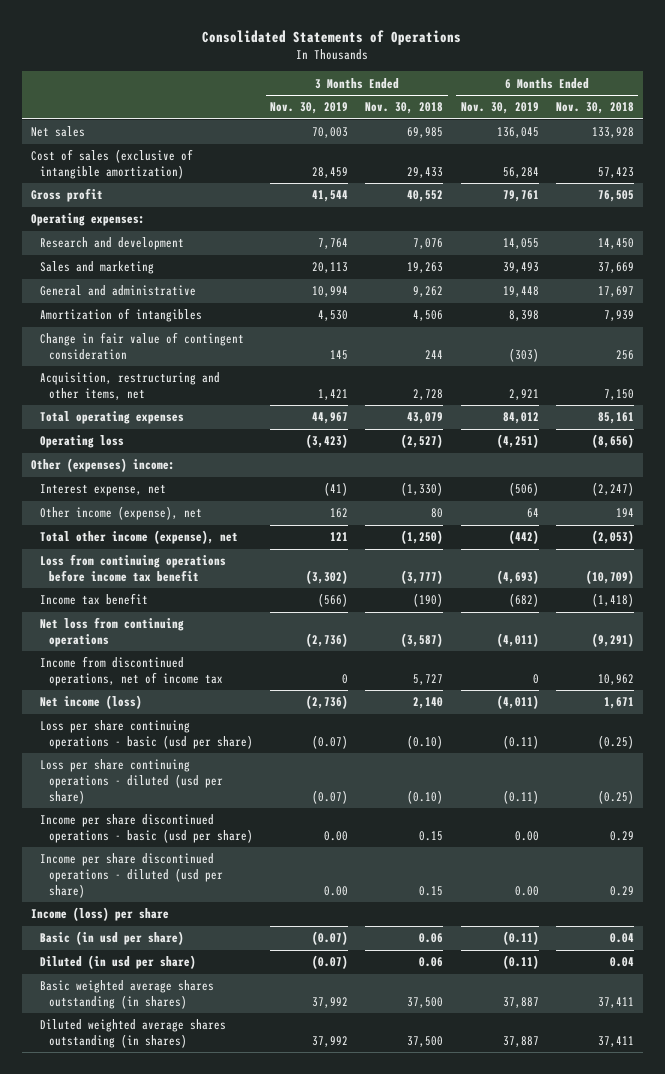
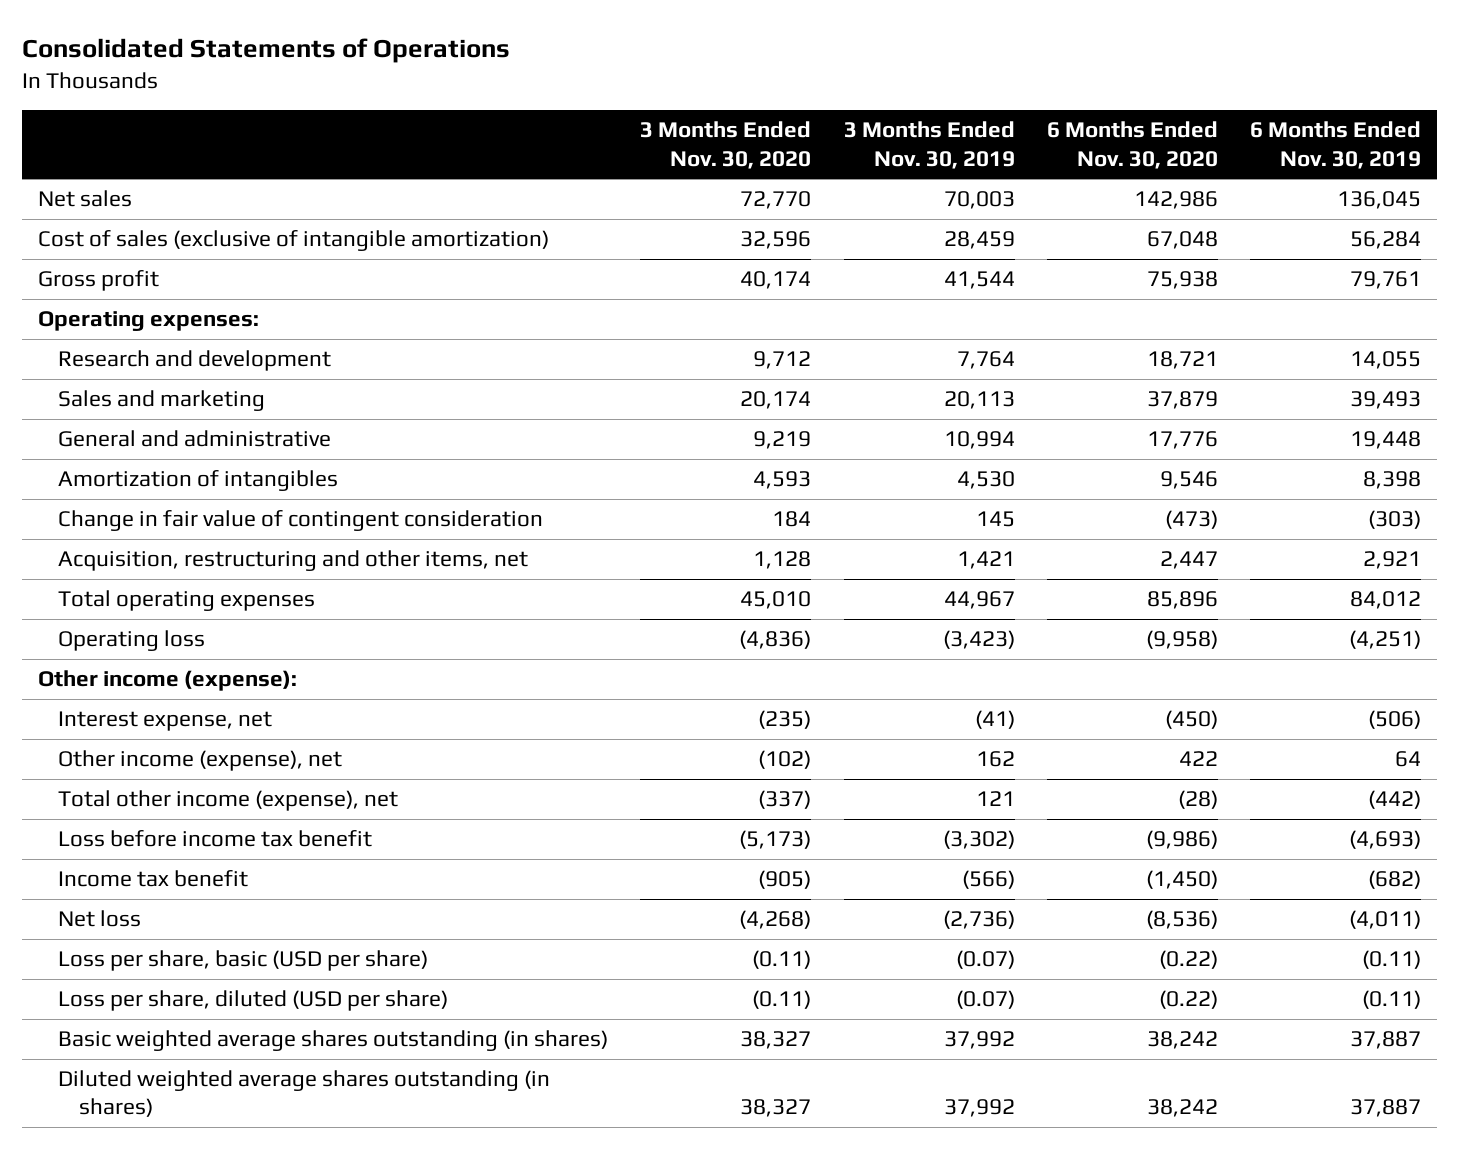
- | 3 Months Ended Nov. 30, 2019 | 3 Months Ended Nov. 30, 2018 | 6 Months Ended Nov. 30, 2019 | 6 Months Ended Nov. 30, 2018
+ | 3 Months Ended Nov. 30, 2020 | 3 Months Ended Nov. 30, 2019 | 6 Months Ended Nov. 30, 2020 | 6 Months Ended Nov. 30, 2019
- Other (expenses) income:
+ Other income (expense):
- Loss from continuing operations before income tax benefit | (3,302) | (3,777) | (4,693) | (10,709)
+ Loss before income tax benefit | (5,173) | (3,302) | (9,986) | (4,693)
- Net loss from continuing operations | (2,736) | (3,587) | (4,011) | (9,291)
- Income from discontinued operations, net of income tax | 0 | 5,727 | 0 | 10,962
- Net income (loss) | (2,736) | 2,140 | (4,011) | 1,671
- Loss per share continuing operations - basic (usd per share) | (0.07) | (0.10) | (0.11) | (0.25)
- Loss per share continuing operations - diluted (usd per share) | (0.07) | (0.10) | (0.11) | (0.25)
- Income per share discontinued operations - basic (usd per share) | 0.00 | 0.15 | 0.00 | 0.29
- Income per share discontinued operations - diluted (usd per share) | 0.00 | 0.15 | 0.00 | 0.29
- Income (loss) per share
- Basic (in usd per share) | (0.07) | 0.06 | (0.11) | 0.04
- Diluted (in usd per share) | (0.07) | 0.06 | (0.11) | 0.04
+ Net loss | (4,268) | (2,736) | (8,536) | (4,011)
+ Loss per share, basic (USD per share) | (0.11) | (0.07) | (0.22) | (0.11)
+ Loss per share, diluted (USD per share) | (0.11) | (0.07) | (0.22) | (0.11)

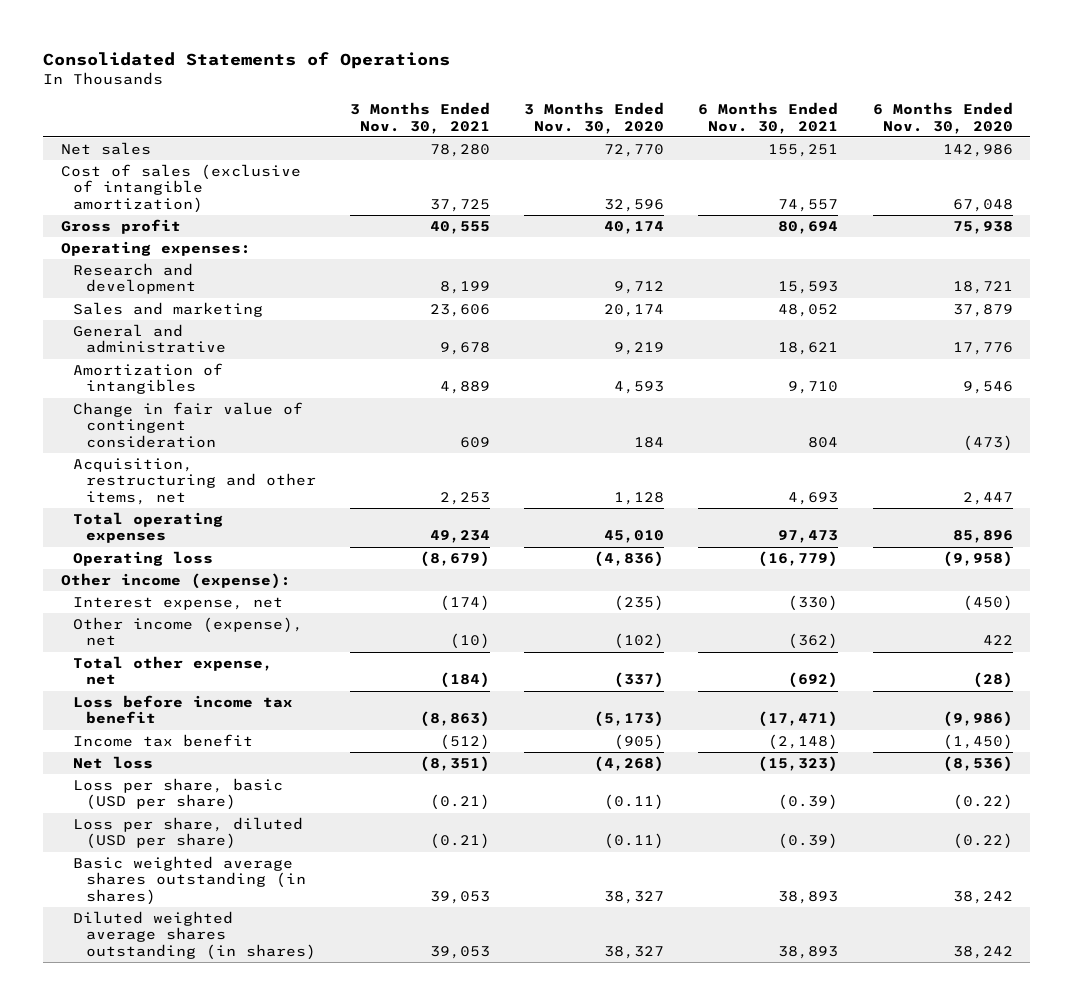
- | 3 Months Ended Nov. 30, 2020 | 3 Months Ended Nov. 30, 2019 | 6 Months Ended Nov. 30, 2020 | 6 Months Ended Nov. 30, 2019
+ | 3 Months Ended Nov. 30, 2021 | 3 Months Ended Nov. 30, 2020 | 6 Months Ended Nov. 30, 2021 | 6 Months Ended Nov. 30, 2020
- Total other income (expense), net | (337) | 121 | (28) | (442)
+ Total other expense, net | (184) | (337) | (692) | (28)

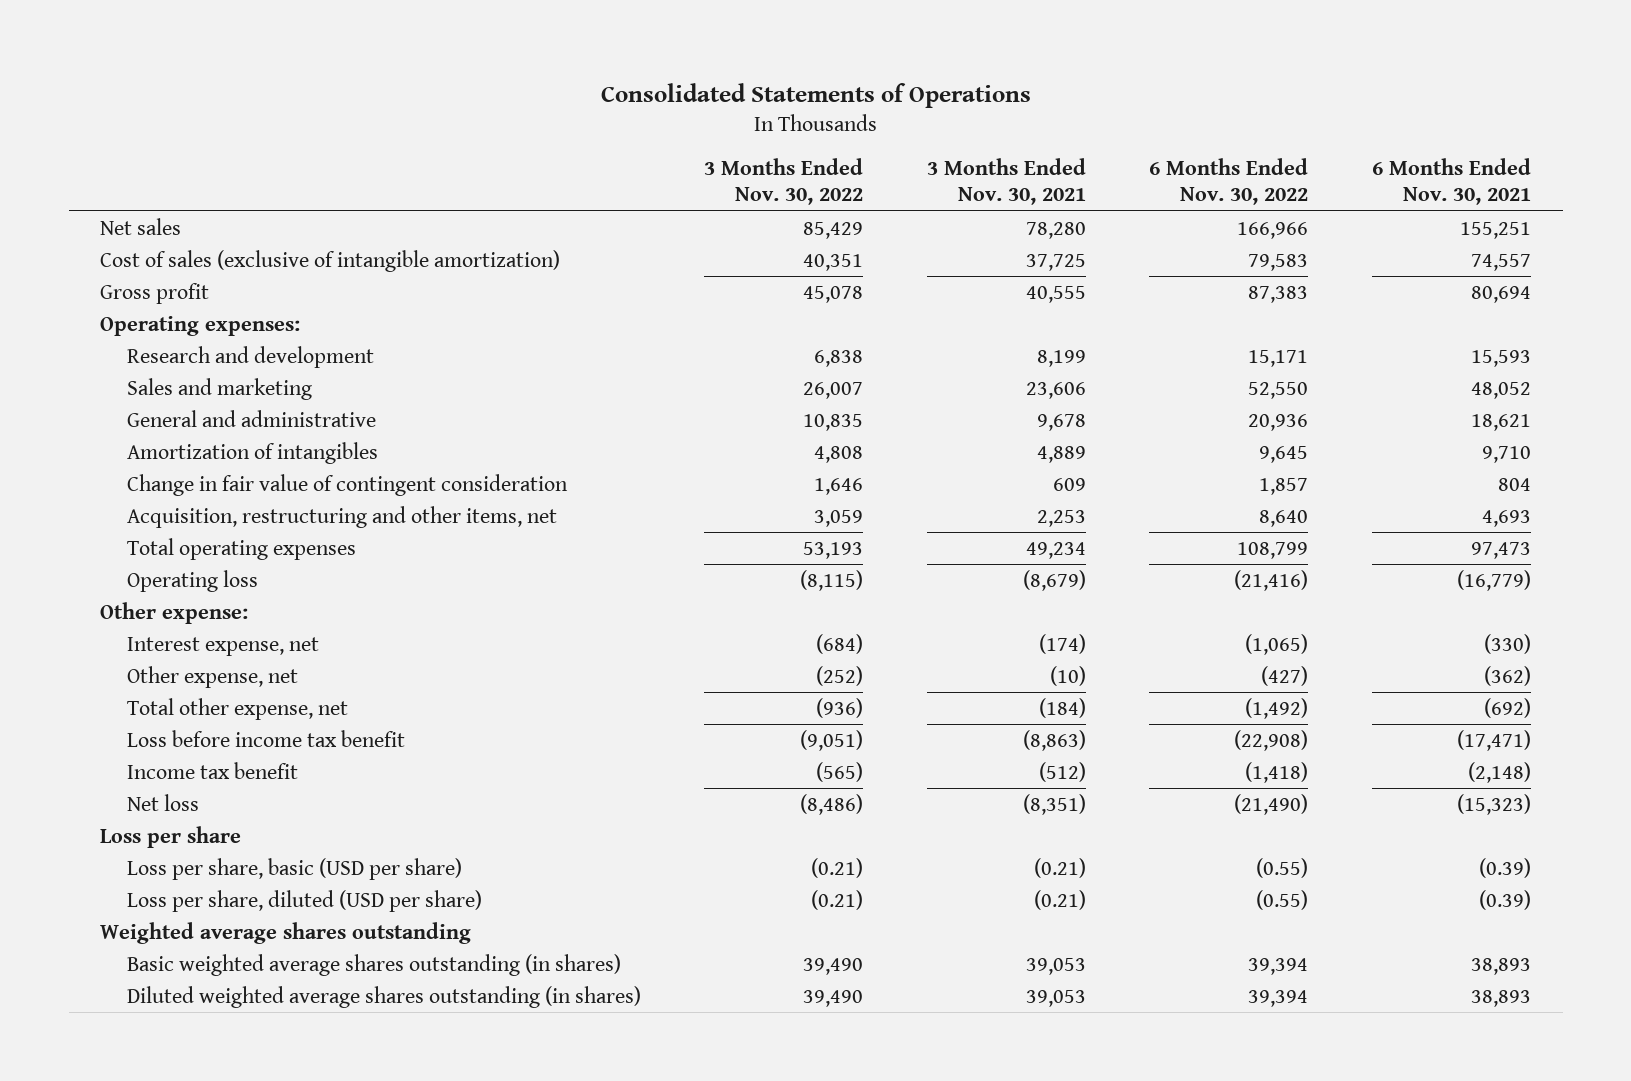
- | 3 Months Ended Nov. 30, 2021 | 3 Months Ended Nov. 30, 2020 | 6 Months Ended Nov. 30, 2021 | 6 Months Ended Nov. 30, 2020
+ | 3 Months Ended Nov. 30, 2022 | 3 Months Ended Nov. 30, 2021 | 6 Months Ended Nov. 30, 2022 | 6 Months Ended Nov. 30, 2021
- Other income (expense):
+ Other expense:
- Other income (expense), net | (10) | (102) | (362) | 422
+ Other expense, net | (252) | (10) | (427) | (362)
+ Loss per share
+ Weighted average shares outstanding

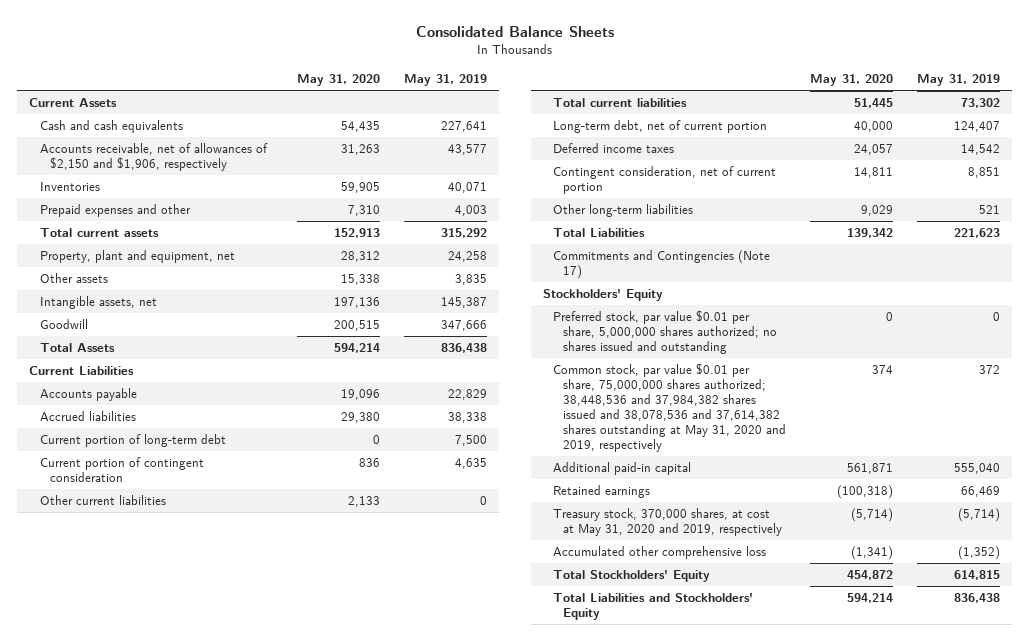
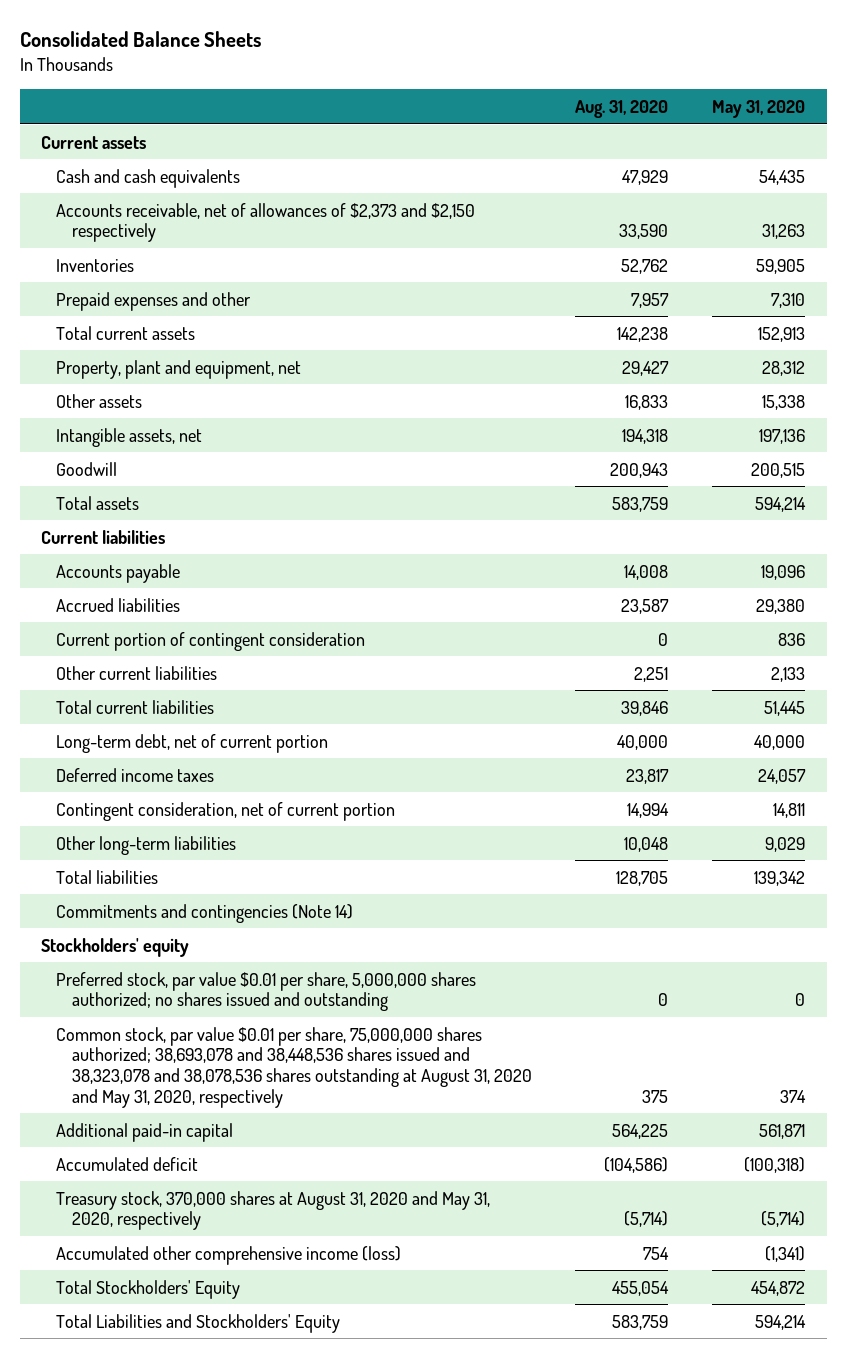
- | May 31, 2020 | May 31, 2019
+ | Aug. 31, 2020 | May 31, 2020
- Current Assets
+ Current assets
- Accounts receivable, net of allowances of $2,150 and $1,906, respectively | 31,263 | 43,577
+ Accounts receivable, net of allowances of $2,373 and $2,150 respectively | 33,590 | 31,263
- Total Assets | 594,214 | 836,438
- Current Liabilities
+ Total assets | 583,759 | 594,214
+ Current liabilities
- Current portion of long-term debt | 0 | 7,500
- Total Liabilities | 139,342 | 221,623
- Commitments and Contingencies (Note 17)
- Stockholders' Equity
+ Total liabilities | 128,705 | 139,342
+ Commitments and contingencies (Note 14)
+ Stockholders' equity
- Common stock, par value $0.01 per share, 75,000,000 shares authorized; 38,448,536 and 37,984,382 shares issued and 38,078,536 and 37,614,382 shares outstanding at May 31, 2020 and 2019, respectively | 374 | 372
+ Common stock, par value $0.01 per share, 75,000,000 shares authorized; 38,693,078 and 38,448,536 shares issued and 38,323,078 and 38,078,536 shares outstanding at August 31, 2020 and May 31, 2020, respectively | 375 | 374
- Retained earnings | (100,318) | 66,469
- Treasury stock, 370,000 shares, at cost at May 31, 2020 and 2019, respectively | (5,714) | (5,714)
- Accumulated other comprehensive loss | (1,341) | (1,352)
+ Accumulated deficit | (104,586) | (100,318)
+ Treasury stock, 370,000 shares at August 31, 2020 and May 31, 2020, respectively | (5,714) | (5,714)
+ Accumulated other comprehensive income (loss) | 754 | (1,341)

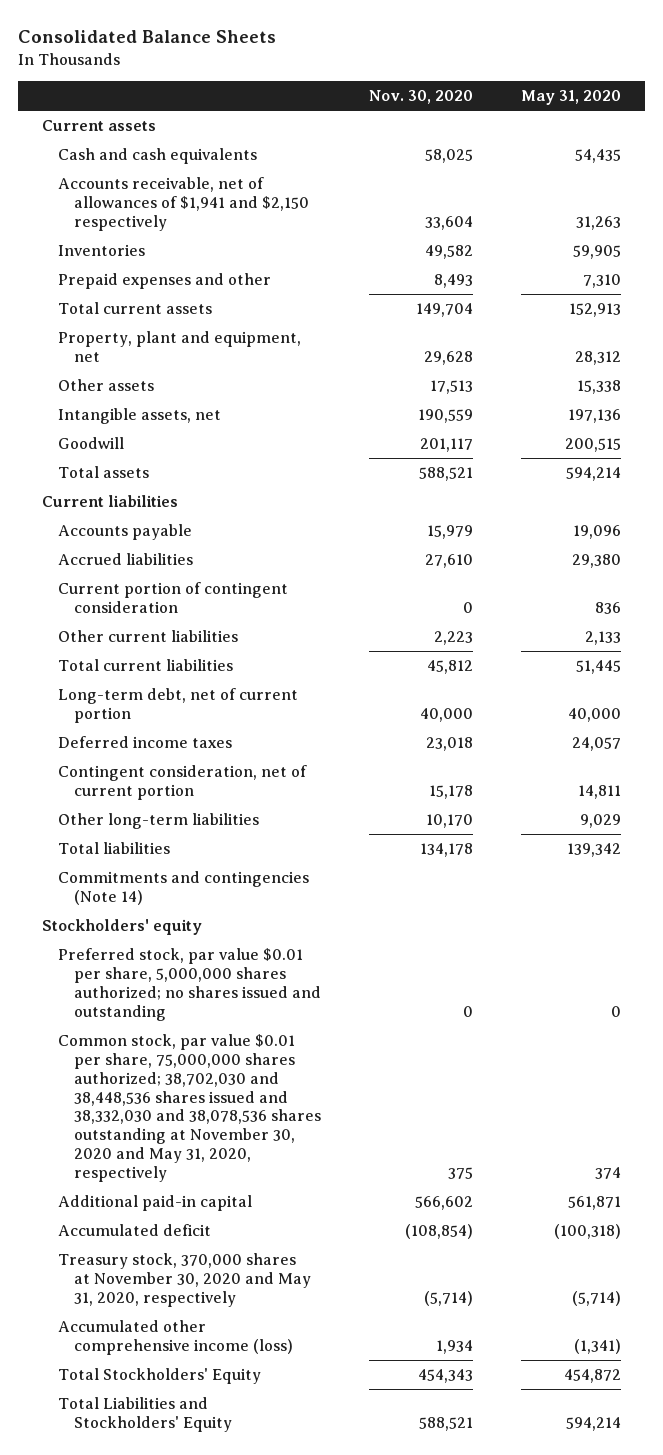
- | Aug. 31, 2020 | May 31, 2020
+ | Nov. 30, 2020 | May 31, 2020
- Accounts receivable, net of allowances of $2,373 and $2,150 respectively | 33,590 | 31,263
+ Accounts receivable, net of allowances of $1,941 and $2,150 respectively | 33,604 | 31,263
- Common stock, par value $0.01 per share, 75,000,000 shares authorized; 38,693,078 and 38,448,536 shares issued and 38,323,078 and 38,078,536 shares outstanding at August 31, 2020 and May 31, 2020, respectively | 375 | 374
+ Common stock, par value $0.01 per share, 75,000,000 shares authorized; 38,702,030 and 38,448,536 shares issued and 38,332,030 and 38,078,536 shares outstanding at November 30, 2020 and May 31, 2020, respectively | 375 | 374
- Treasury stock, 370,000 shares at August 31, 2020 and May 31, 2020, respectively | (5,714) | (5,714)
+ Treasury stock, 370,000 shares at November 30, 2020 and May 31, 2020, respectively | (5,714) | (5,714)

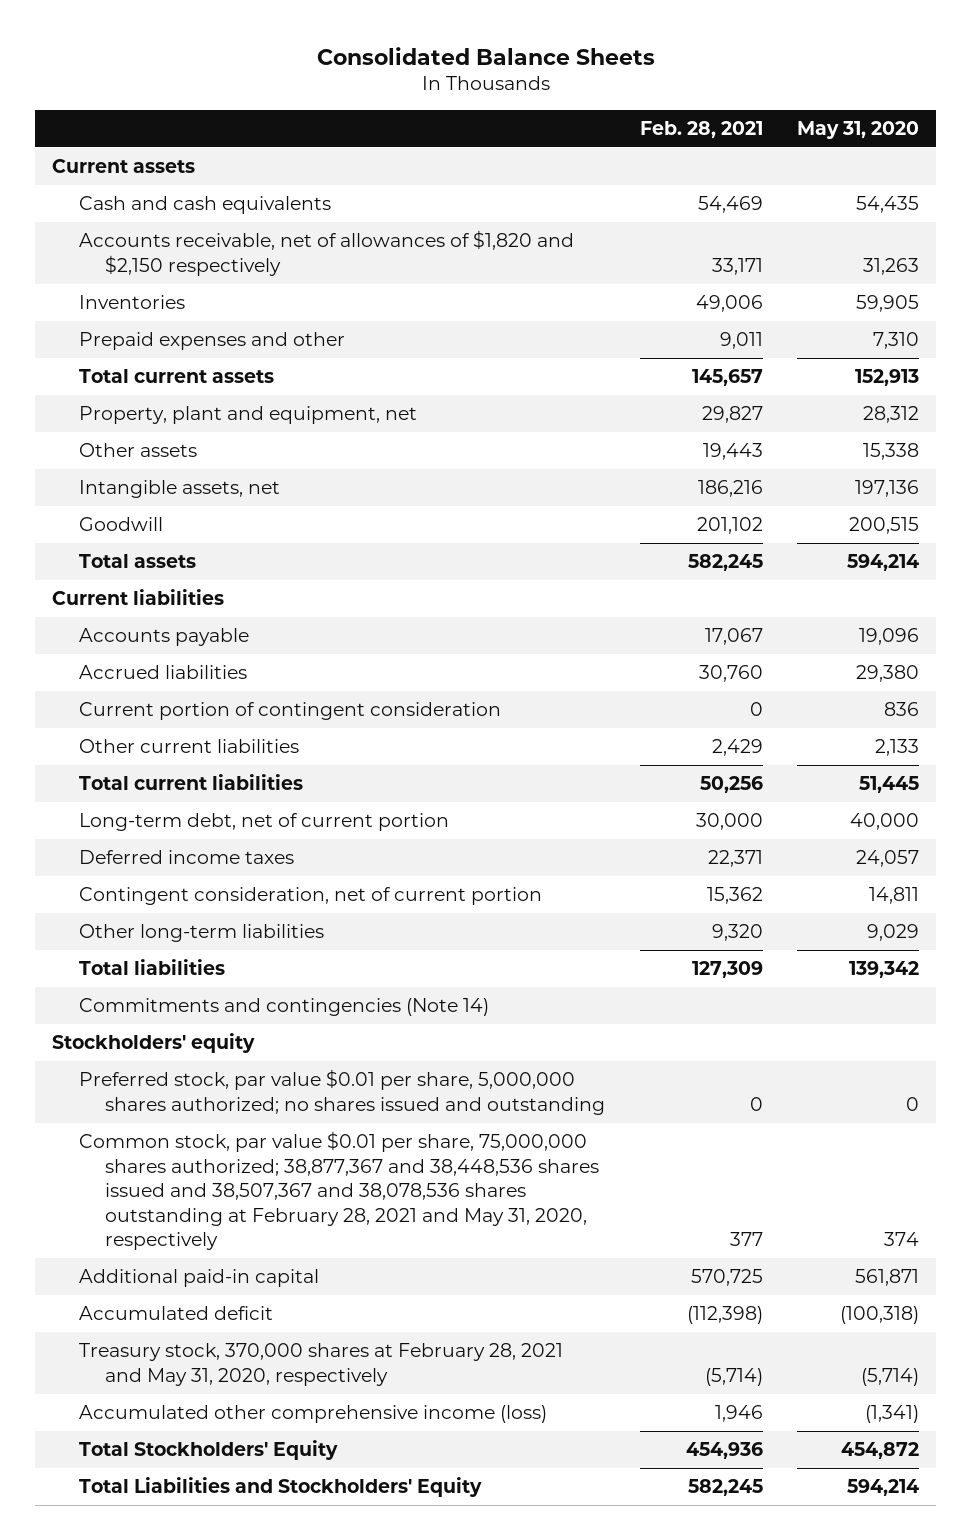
- | Nov. 30, 2020 | May 31, 2020
+ | Feb. 28, 2021 | May 31, 2020
- Accounts receivable, net of allowances of $1,941 and $2,150 respectively | 33,604 | 31,263
+ Accounts receivable, net of allowances of $1,820 and $2,150 respectively | 33,171 | 31,263
- Common stock, par value $0.01 per share, 75,000,000 shares authorized; 38,702,030 and 38,448,536 shares issued and 38,332,030 and 38,078,536 shares outstanding at November 30, 2020 and May 31, 2020, respectively | 375 | 374
+ Common stock, par value $0.01 per share, 75,000,000 shares authorized; 38,877,367 and 38,448,536 shares issued and 38,507,367 and 38,078,536 shares outstanding at February 28, 2021 and May 31, 2020, respectively | 377 | 374
- Treasury stock, 370,000 shares at November 30, 2020 and May 31, 2020, respectively | (5,714) | (5,714)
+ Treasury stock, 370,000 shares at February 28, 2021 and May 31, 2020, respectively | (5,714) | (5,714)

